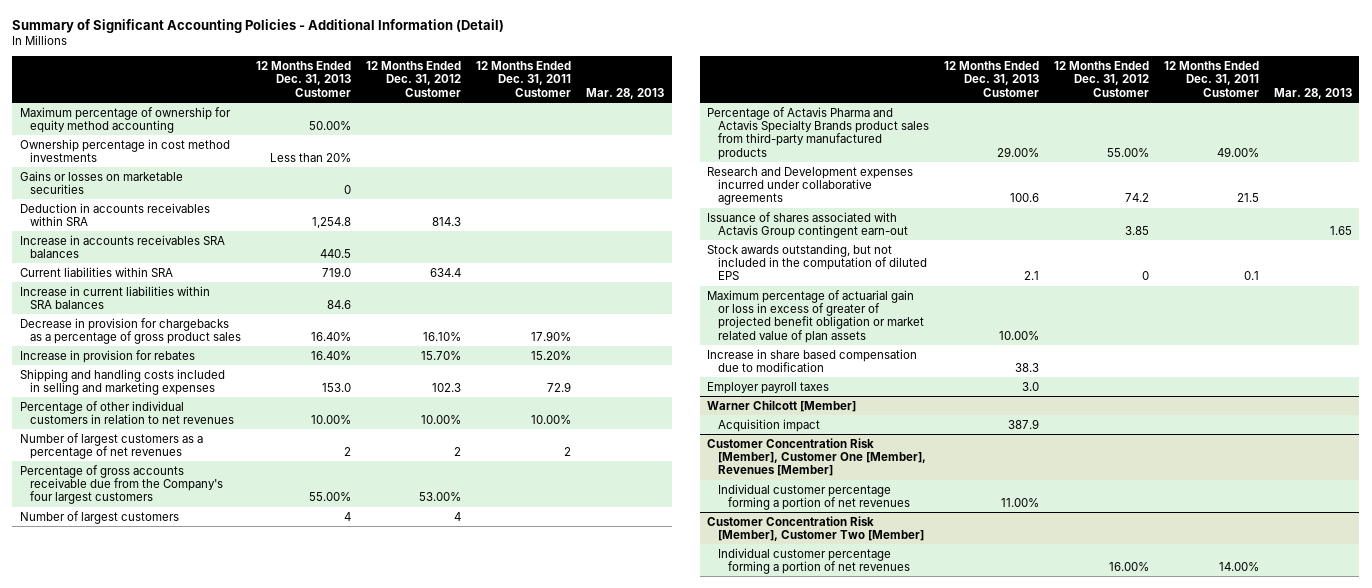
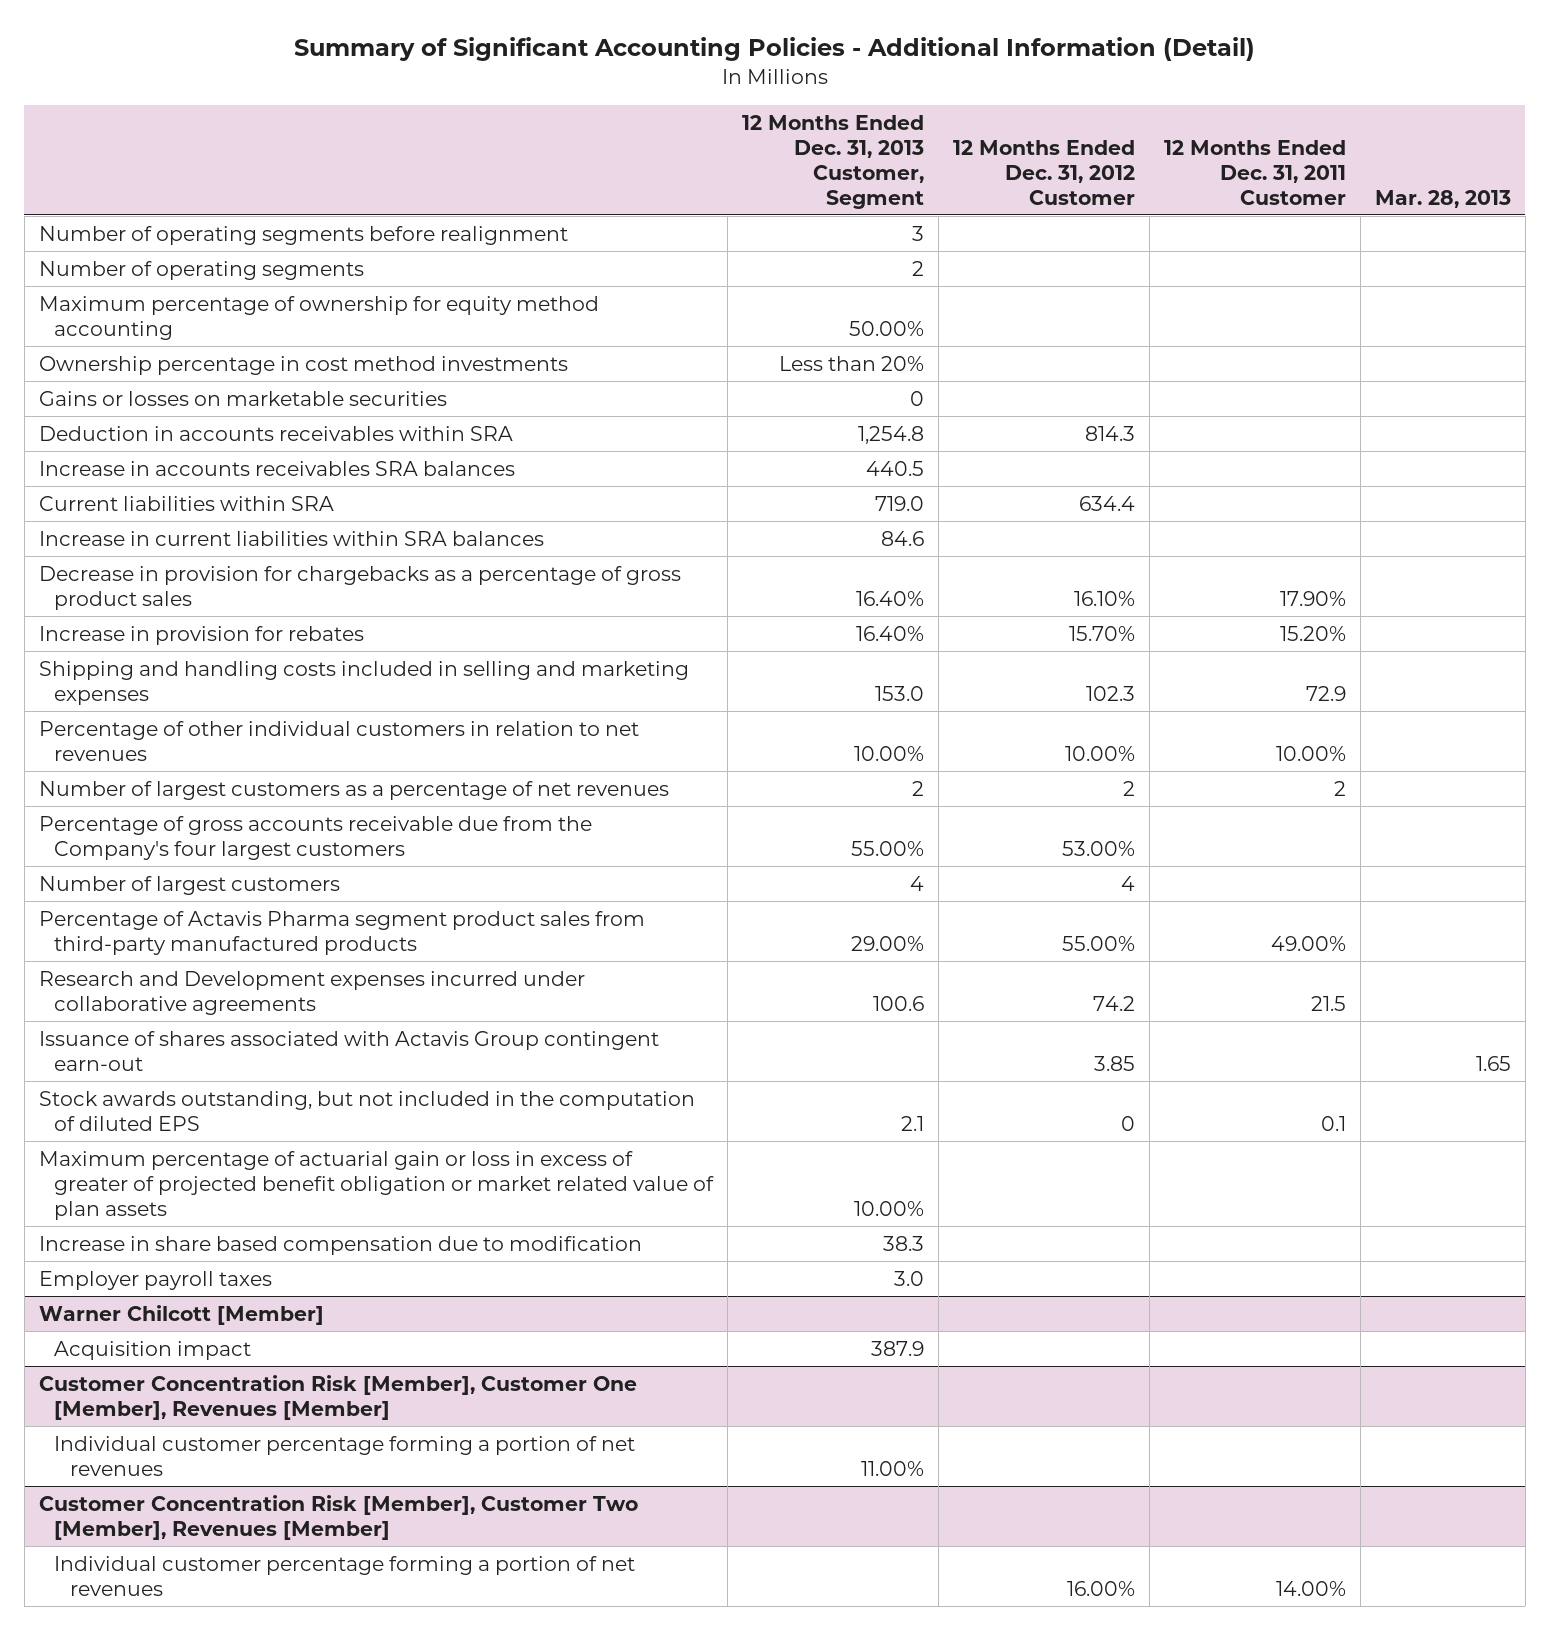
- | 12 Months Ended Dec. 31, 2013 Customer | 12 Months Ended Dec. 31, 2012 Customer | 12 Months Ended Dec. 31, 2011 Customer | Mar. 28, 2013
+ | 12 Months Ended Dec. 31, 2013 Customer, Segment | 12 Months Ended Dec. 31, 2012 Customer | 12 Months Ended Dec. 31, 2011 Customer | Mar. 28, 2013
+ Number of operating segments before realignment | 3 | | |
+ Number of operating segments | 2 | | |
- Percentage of Actavis Pharma and Actavis Specialty Brands product sales from third-party manufactured products | 29.00% | 55.00% | 49.00% |
+ Percentage of Actavis Pharma segment product sales from third-party manufactured products | 29.00% | 55.00% | 49.00% |
- Customer Concentration Risk [Member], Customer Two [Member]
+ Customer Concentration Risk [Member], Customer Two [Member], Revenues [Member]

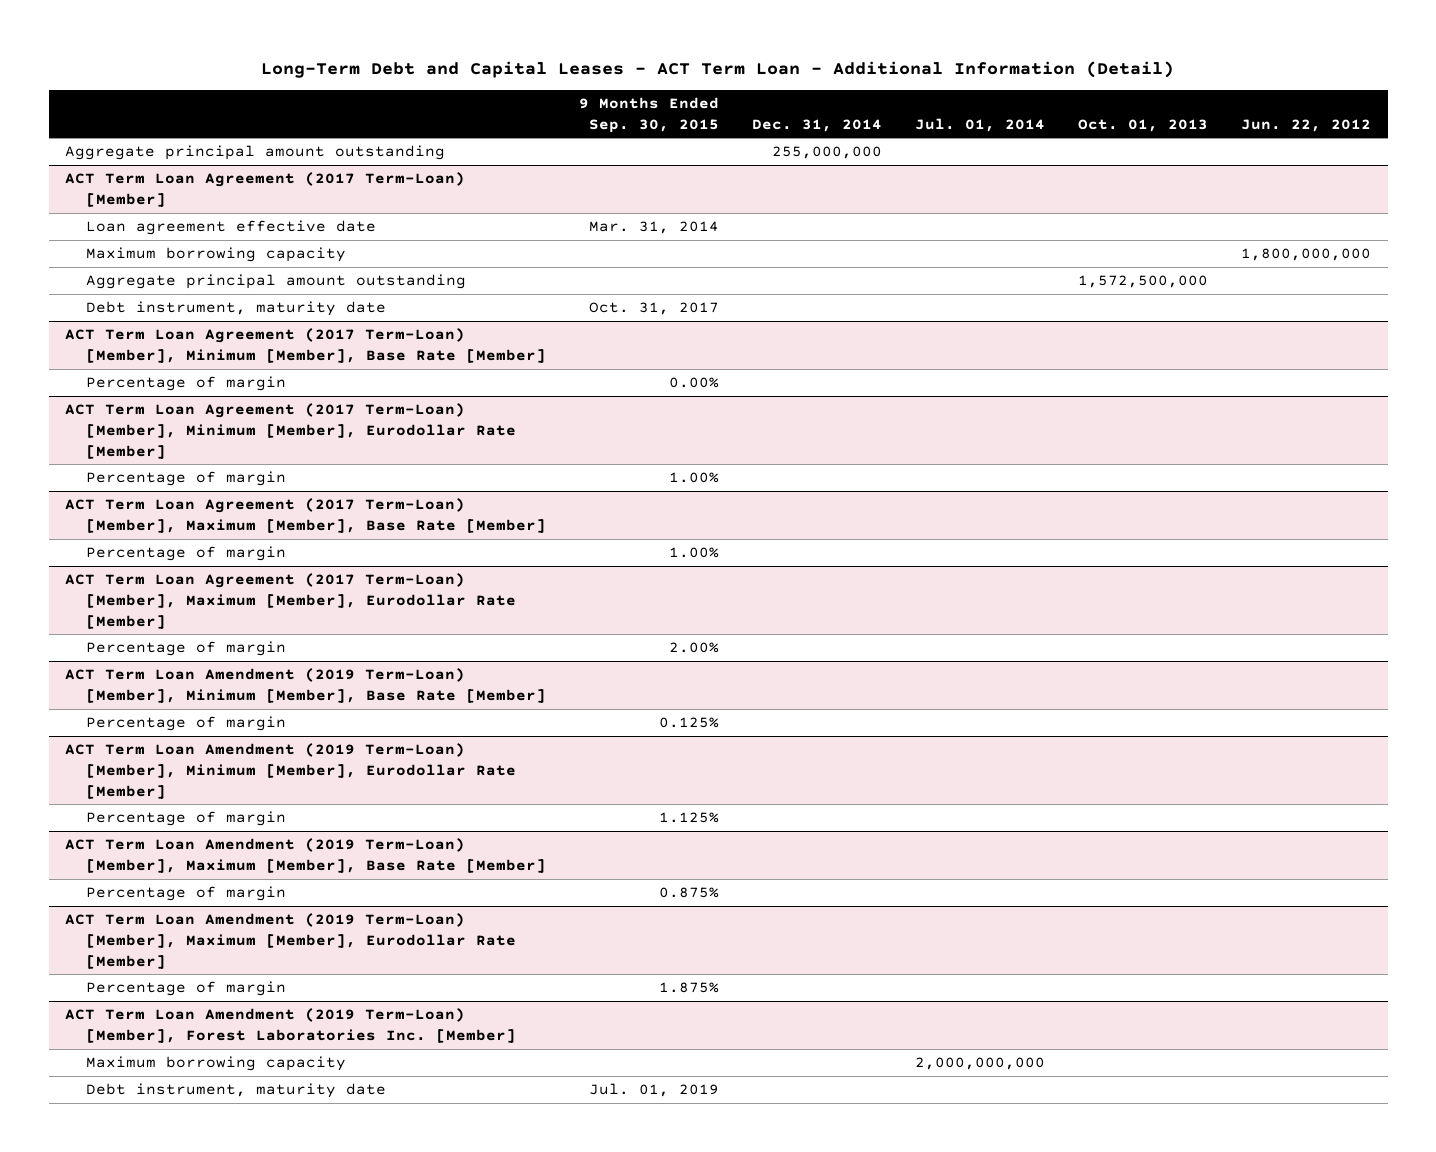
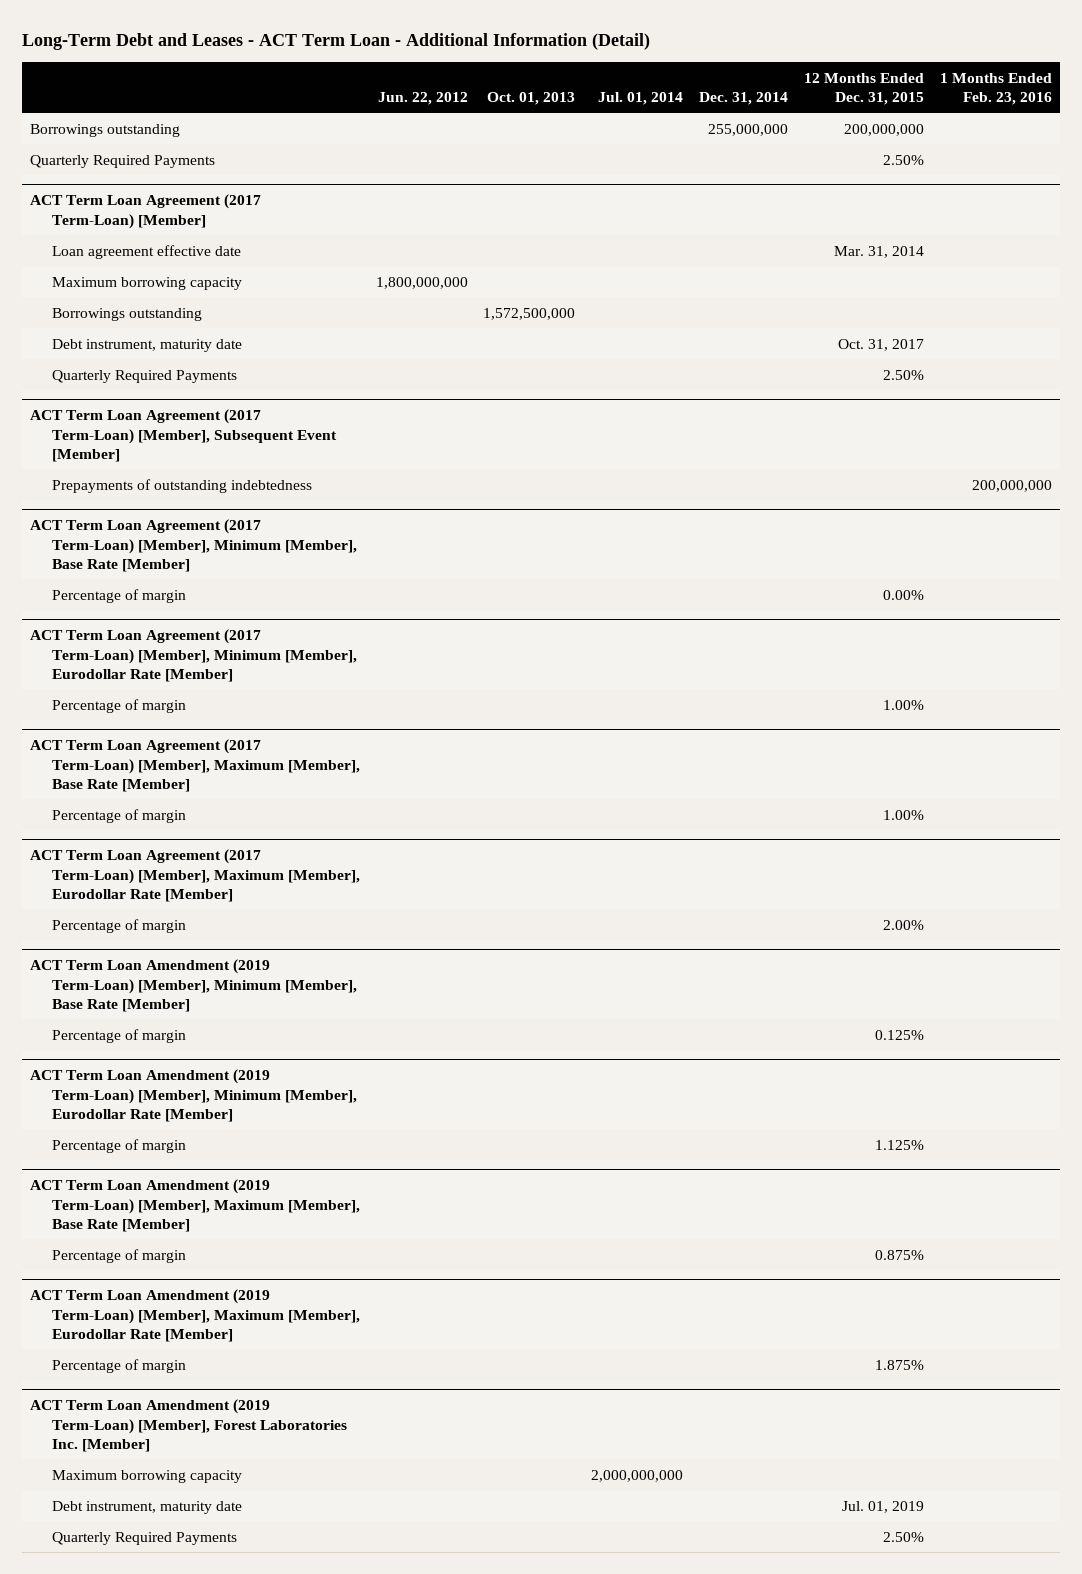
- Long-Term Debt and Capital Leases - ACT Term Loan - Additional Information (Detail)
+ Long-Term Debt and Leases - ACT Term Loan - Additional Information (Detail)
- | 9 Months Ended Sep. 30, 2015 | Dec. 31, 2014 | Jul. 01, 2014 | Oct. 01, 2013 | Jun. 22, 2012
+ | Jun. 22, 2012 | Oct. 01, 2013 | Jul. 01, 2014 | Dec. 31, 2014 | 12 Months Ended Dec. 31, 2015 | 1 Months Ended Feb. 23, 2016
- Aggregate principal amount outstanding | | 255,000,000 | | |
+ Borrowings outstanding | | | | 255,000,000 | 200,000,000 |
+ Quarterly Required Payments | | | | | 2.50% |
@ ACT Term Loan Agreement (2017 Term-Loan) [Member]
- Aggregate principal amount outstanding | | | | 1,572,500,000 |
+ Borrowings outstanding | | 1,572,500,000 | | | |
+ Quarterly Required Payments | | | | | 2.50% |
+ ACT Term Loan Agreement (2017 Term-Loan) [Member], Subsequent Event [Member]
+ Prepayments of outstanding indebtedness | | | | | | 200,000,000
@ ACT Term Loan Amendment (2019 Term-Loan) [Member], Forest Laboratories Inc. [Member]
+ Quarterly Required Payments | | | | | 2.50% |

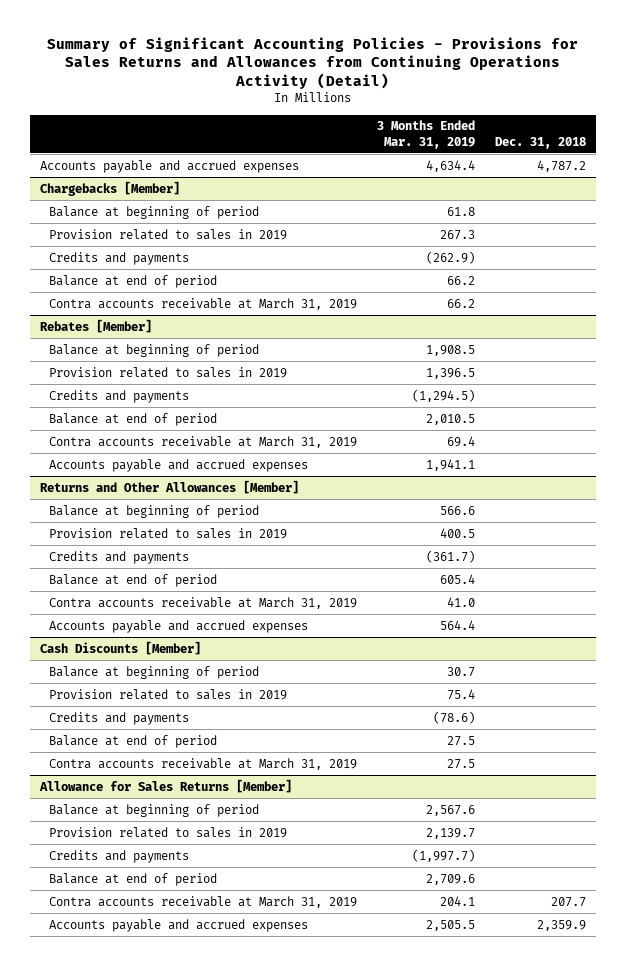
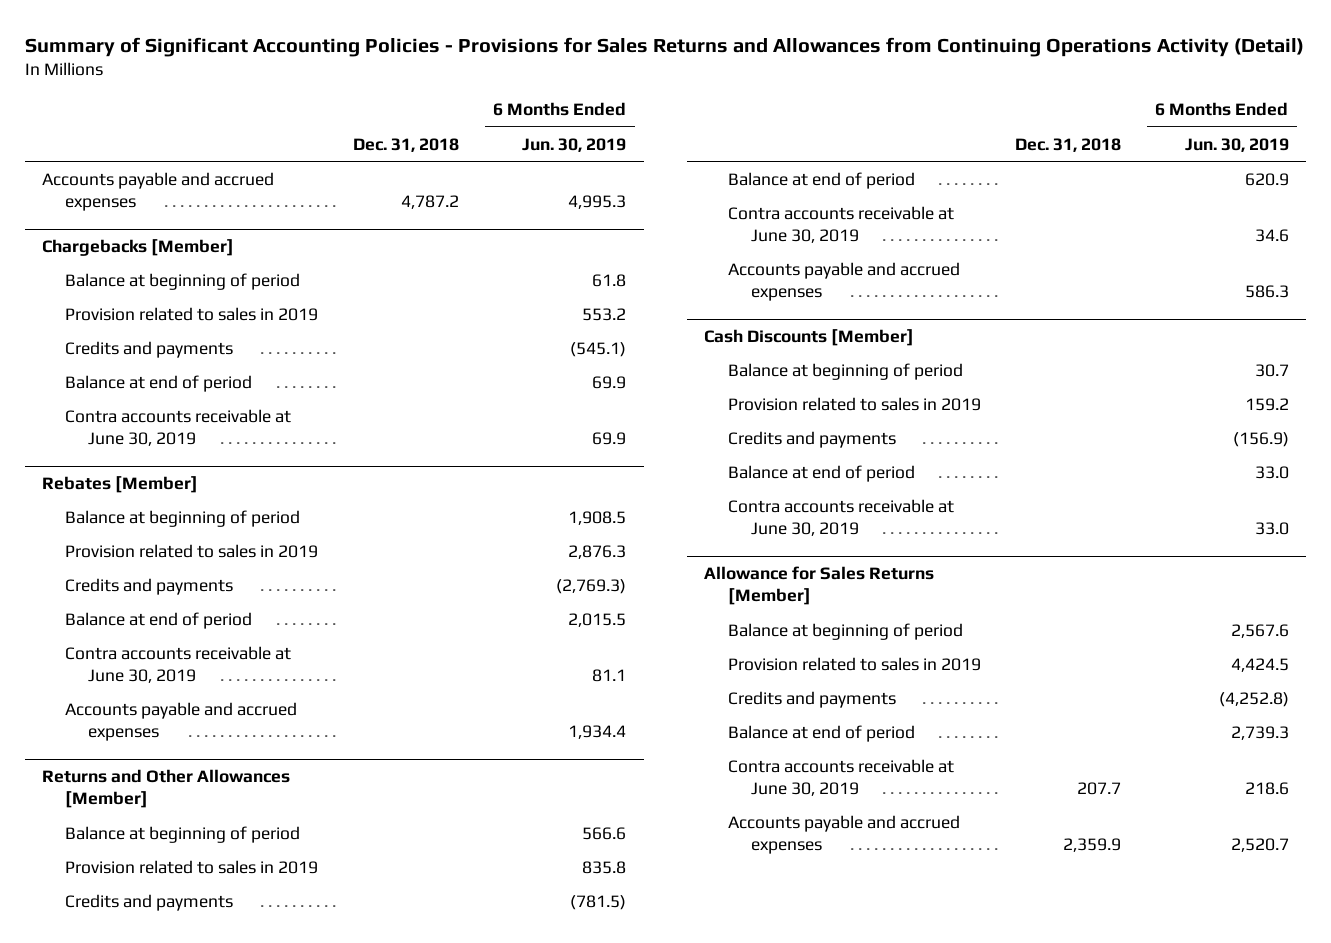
- | 3 Months Ended Mar. 31, 2019 | Dec. 31, 2018
+ | Dec. 31, 2018 | 6 Months Ended Jun. 30, 2019
@ Chargebacks [Member]
- Contra accounts receivable at March 31, 2019 | 66.2 |
+ Contra accounts receivable at June 30, 2019 | | 69.9
@ Rebates [Member]
- Contra accounts receivable at March 31, 2019 | 69.4 |
+ Contra accounts receivable at June 30, 2019 | | 81.1
@ Returns and Other Allowances [Member]
- Contra accounts receivable at March 31, 2019 | 41.0 |
+ Contra accounts receivable at June 30, 2019 | | 34.6
@ Cash Discounts [Member]
- Contra accounts receivable at March 31, 2019 | 27.5 |
+ Contra accounts receivable at June 30, 2019 | | 33.0
@ Allowance for Sales Returns [Member]
- Contra accounts receivable at March 31, 2019 | 204.1 | 207.7
+ Contra accounts receivable at June 30, 2019 | 207.7 | 218.6

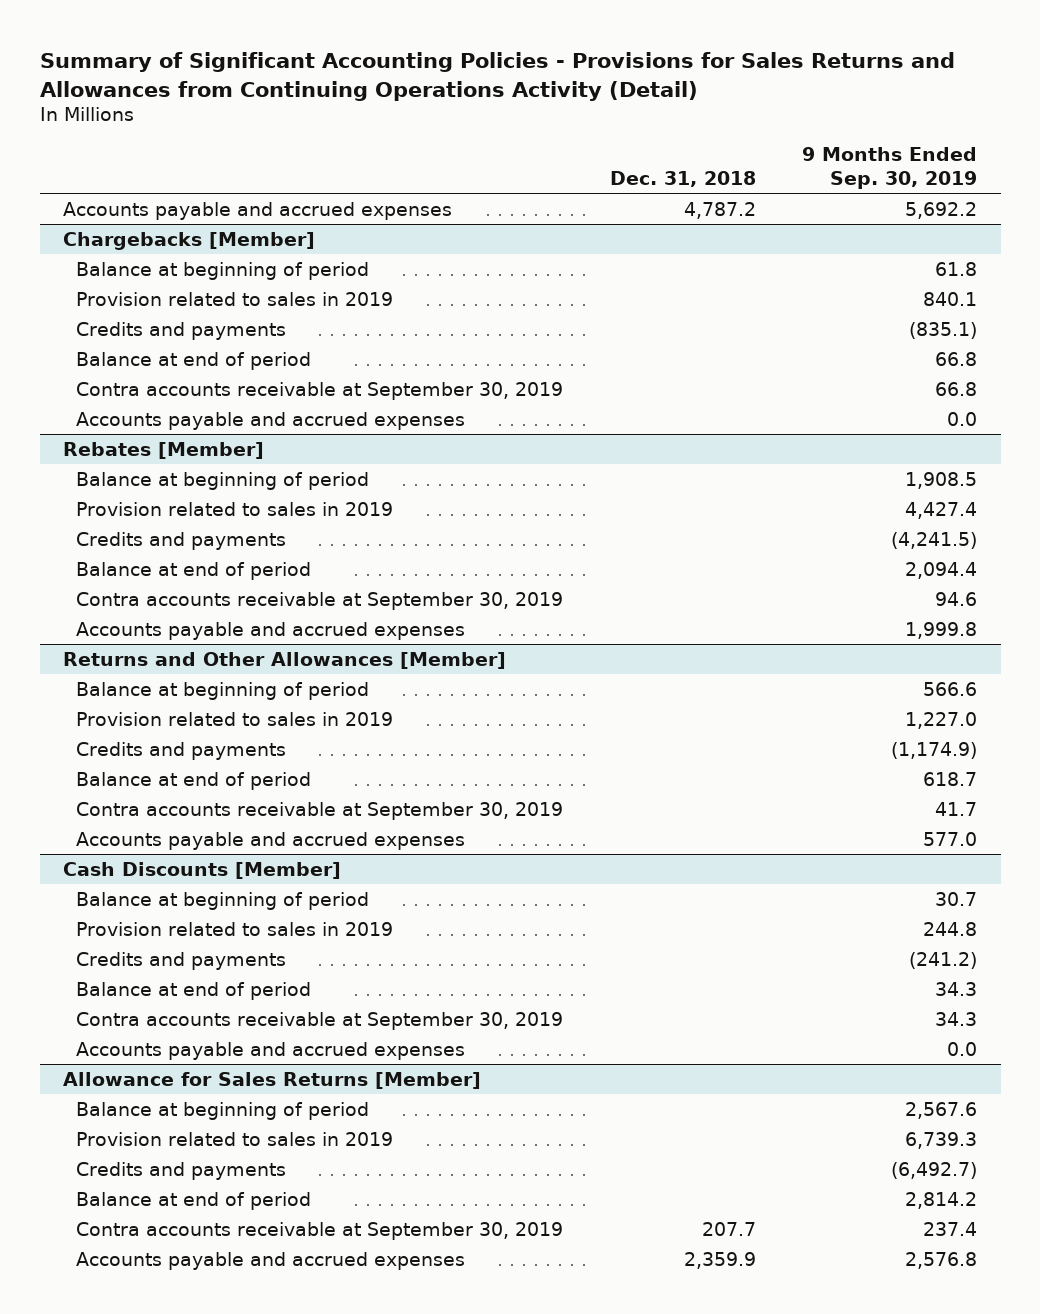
- | Dec. 31, 2018 | 6 Months Ended Jun. 30, 2019
+ | Dec. 31, 2018 | 9 Months Ended Sep. 30, 2019
@ Chargebacks [Member]
- Contra accounts receivable at June 30, 2019 | | 69.9
+ Contra accounts receivable at September 30, 2019 | | 66.8
+ Accounts payable and accrued expenses | | 0.0
@ Rebates [Member]
- Contra accounts receivable at June 30, 2019 | | 81.1
+ Contra accounts receivable at September 30, 2019 | | 94.6
@ Returns and Other Allowances [Member]
- Contra accounts receivable at June 30, 2019 | | 34.6
+ Contra accounts receivable at September 30, 2019 | | 41.7
@ Cash Discounts [Member]
- Contra accounts receivable at June 30, 2019 | | 33.0
+ Contra accounts receivable at September 30, 2019 | | 34.3
+ Accounts payable and accrued expenses | | 0.0
@ Allowance for Sales Returns [Member]
- Contra accounts receivable at June 30, 2019 | 207.7 | 218.6
+ Contra accounts receivable at September 30, 2019 | 207.7 | 237.4

